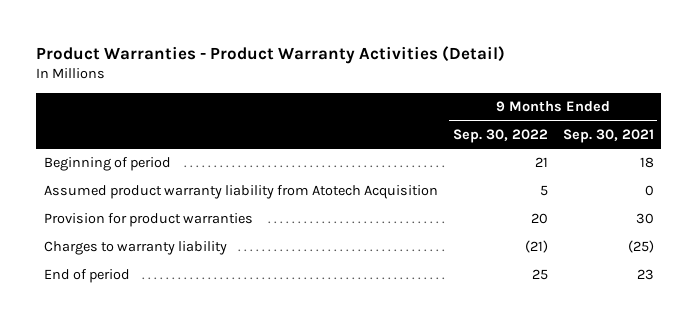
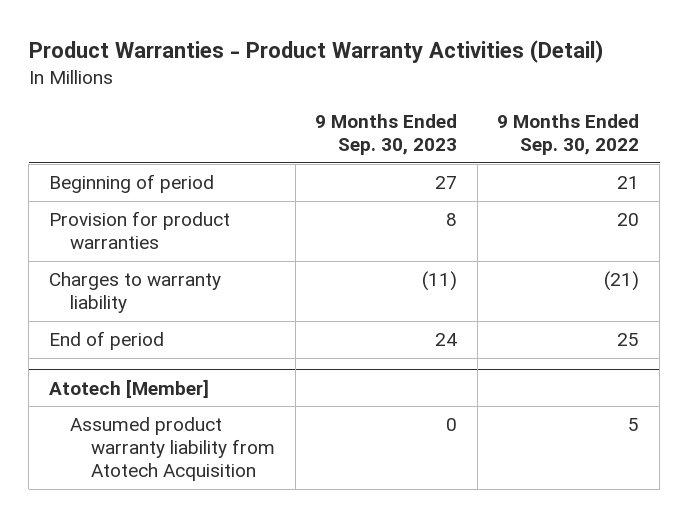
- | 9 Months Ended Sep. 30, 2022 | 9 Months Ended Sep. 30, 2021
+ | 9 Months Ended Sep. 30, 2023 | 9 Months Ended Sep. 30, 2022
- Assumed product warranty liability from Atotech Acquisition | 5 | 0
+ Atotech [Member]
+ Assumed product warranty liability from Atotech Acquisition | 0 | 5

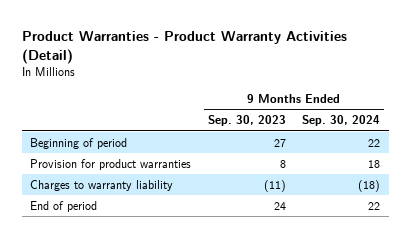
- | 9 Months Ended Sep. 30, 2023 | 9 Months Ended Sep. 30, 2022
+ | 9 Months Ended Sep. 30, 2023 | 9 Months Ended Sep. 30, 2024
- Atotech [Member]
- Assumed product warranty liability from Atotech Acquisition | 0 | 5

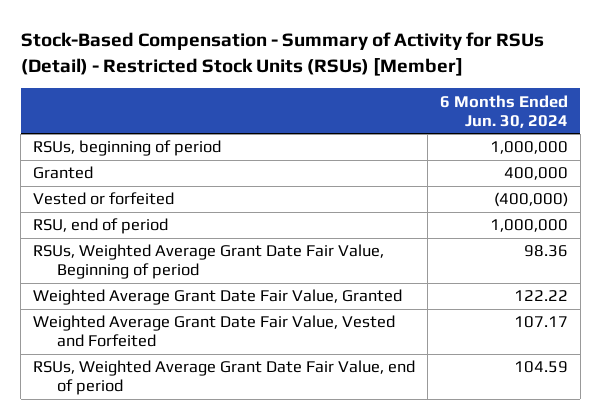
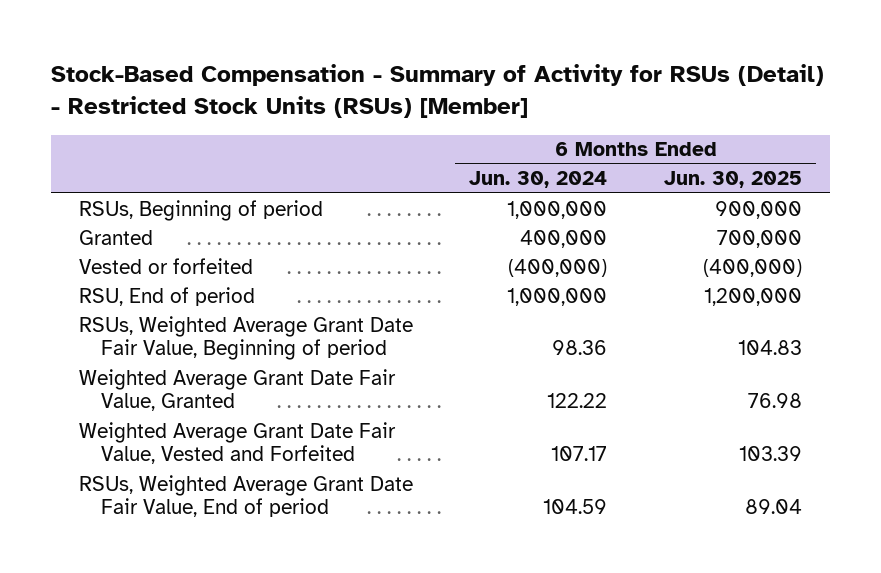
- | 6 Months Ended Jun. 30, 2024
+ | 6 Months Ended Jun. 30, 2024 | 6 Months Ended Jun. 30, 2025
- RSUs, beginning of period | 1,000,000
+ RSUs, Beginning of period | 1,000,000 | 900,000
- RSU, end of period | 1,000,000
+ RSU, End of period | 1,000,000 | 1,200,000
- RSUs, Weighted Average Grant Date Fair Value, end of period | 104.59
+ RSUs, Weighted Average Grant Date Fair Value, End of period | 104.59 | 89.04

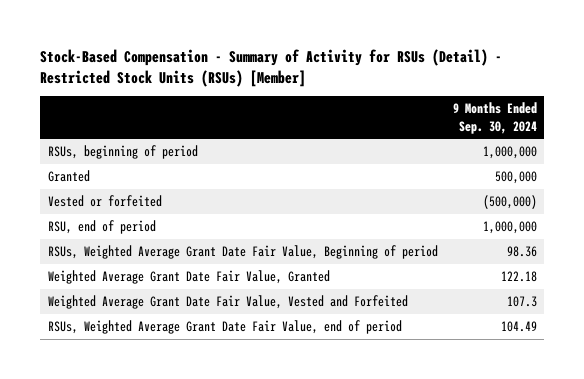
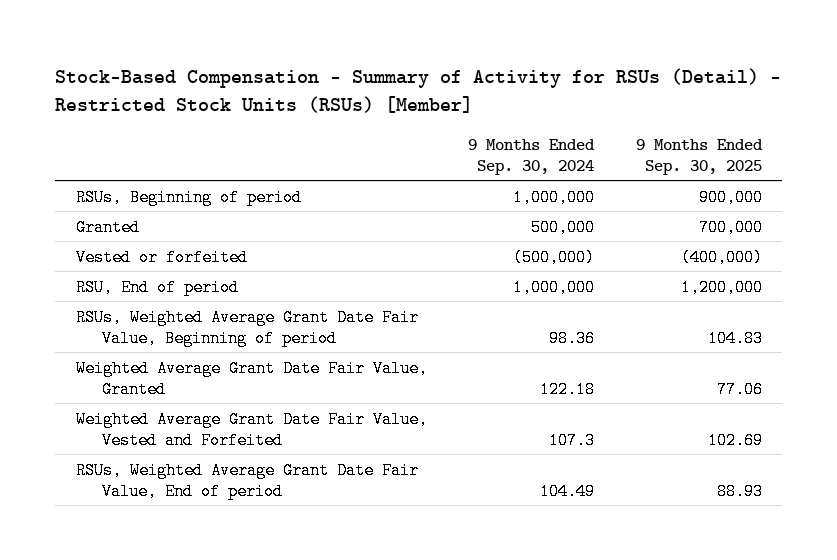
- | 9 Months Ended Sep. 30, 2024
+ | 9 Months Ended Sep. 30, 2024 | 9 Months Ended Sep. 30, 2025
- RSUs, beginning of period | 1,000,000
+ RSUs, Beginning of period | 1,000,000 | 900,000
- RSU, end of period | 1,000,000
+ RSU, End of period | 1,000,000 | 1,200,000
- RSUs, Weighted Average Grant Date Fair Value, end of period | 104.49
+ RSUs, Weighted Average Grant Date Fair Value, End of period | 104.49 | 88.93

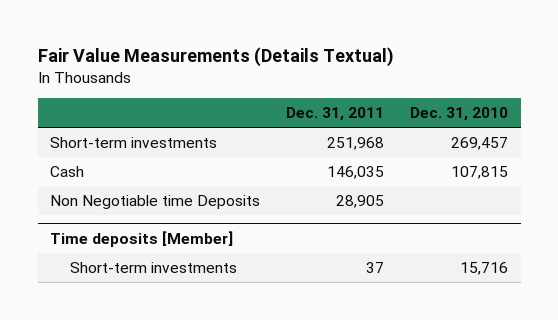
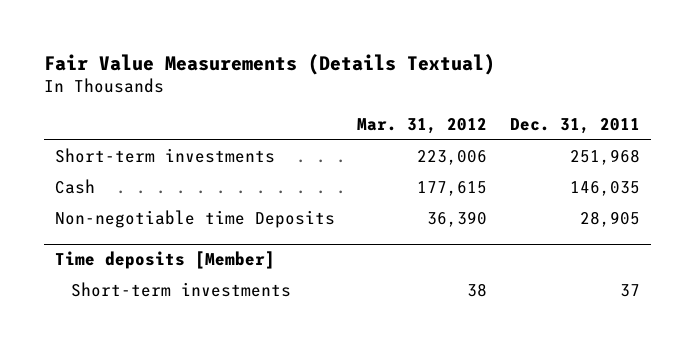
- | Dec. 31, 2011 | Dec. 31, 2010
+ | Mar. 31, 2012 | Dec. 31, 2011
- Non Negotiable time Deposits | 28,905 |
+ Non-negotiable time Deposits | 36,390 | 28,905

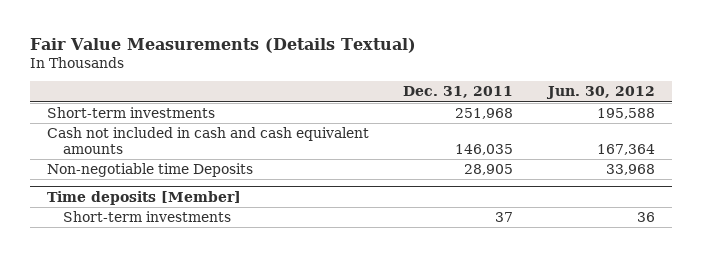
- | Mar. 31, 2012 | Dec. 31, 2011
+ | Dec. 31, 2011 | Jun. 30, 2012
- Cash | 177,615 | 146,035
+ Cash not included in cash and cash equivalent amounts | 146,035 | 167,364

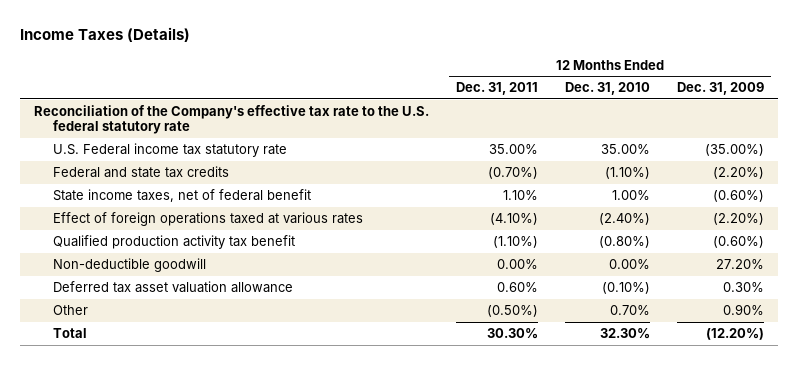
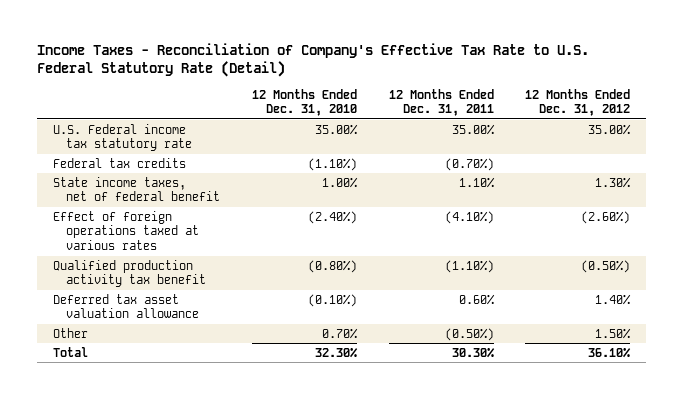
- Income Taxes (Details)
+ Income Taxes - Reconciliation of Company's Effective Tax Rate to U.S. Federal Statutory Rate (Detail)
- | 12 Months Ended Dec. 31, 2011 | 12 Months Ended Dec. 31, 2010 | 12 Months Ended Dec. 31, 2009
+ | 12 Months Ended Dec. 31, 2010 | 12 Months Ended Dec. 31, 2011 | 12 Months Ended Dec. 31, 2012
- Reconciliation of the Company's effective tax rate to the U.S. federal statutory rate
- Federal and state tax credits | (0.70%) | (1.10%) | (2.20%)
+ Federal tax credits | (1.10%) | (0.70%) |
- Non-deductible goodwill | 0.00% | 0.00% | 27.20%

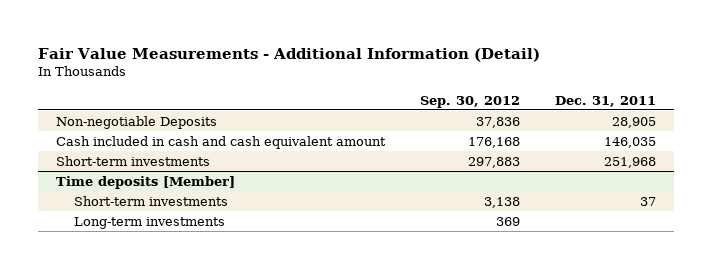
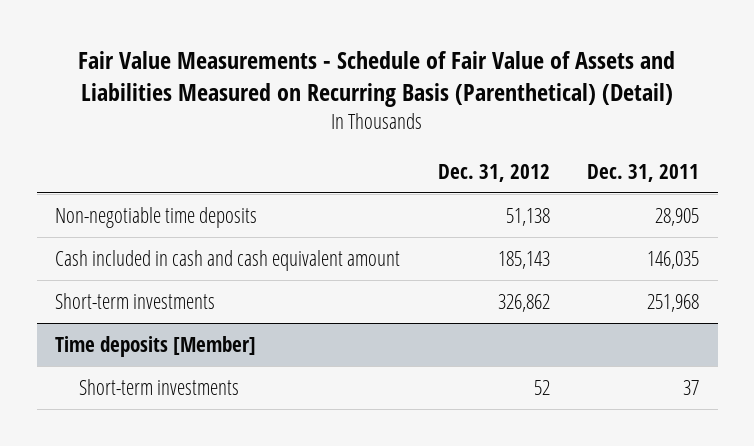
- Fair Value Measurements - Additional Information (Detail)
+ Fair Value Measurements - Schedule of Fair Value of Assets and Liabilities Measured on Recurring Basis (Parenthetical) (Detail)
- | Sep. 30, 2012 | Dec. 31, 2011
+ | Dec. 31, 2012 | Dec. 31, 2011
- Non-negotiable Deposits | 37,836 | 28,905
+ Non-negotiable time deposits | 51,138 | 28,905
@ Time deposits [Member]
- Long-term investments | 369 |

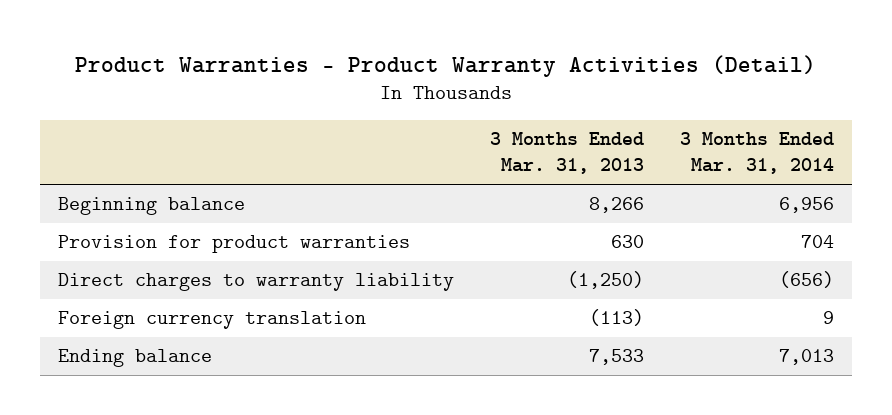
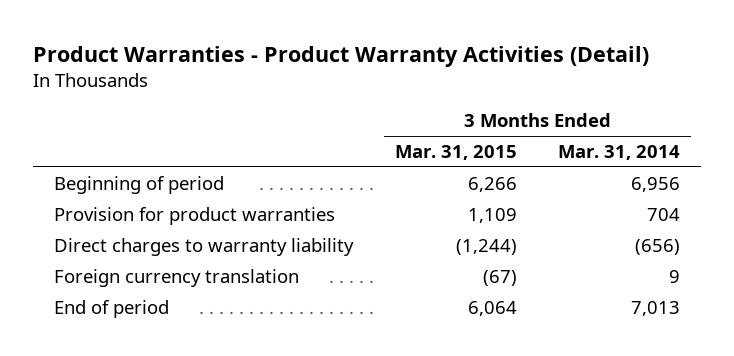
- | 3 Months Ended Mar. 31, 2013 | 3 Months Ended Mar. 31, 2014
+ | 3 Months Ended Mar. 31, 2015 | 3 Months Ended Mar. 31, 2014
- Beginning balance | 8,266 | 6,956
+ Beginning of period | 6,266 | 6,956
- Ending balance | 7,533 | 7,013
+ End of period | 6,064 | 7,013

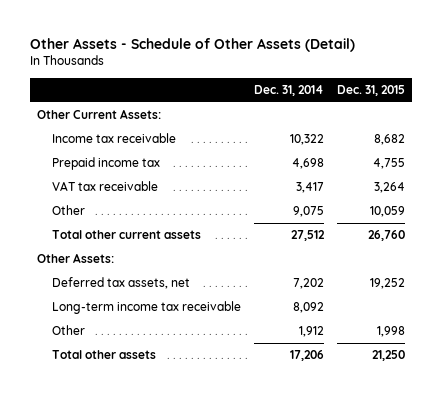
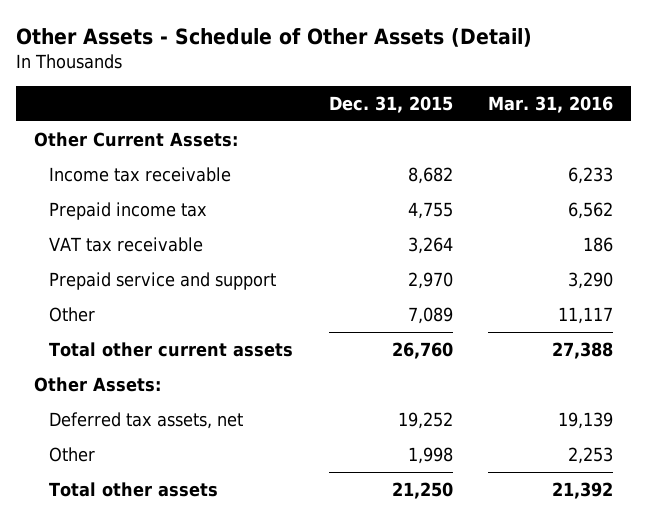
- | Dec. 31, 2014 | Dec. 31, 2015
+ | Dec. 31, 2015 | Mar. 31, 2016
- Other | 9,075 | 10,059
+ Prepaid service and support | 2,970 | 3,290
+ Other | 7,089 | 11,117
- Long-term income tax receivable | 8,092 |

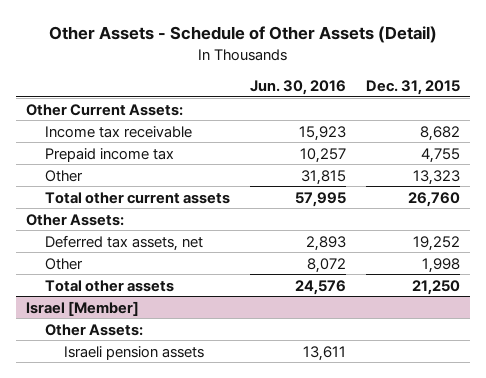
- | Dec. 31, 2015 | Mar. 31, 2016
+ | Jun. 30, 2016 | Dec. 31, 2015
- VAT tax receivable | 3,264 | 186
- Prepaid service and support | 2,970 | 3,290
- Other | 7,089 | 11,117
+ Other | 31,815 | 13,323
+ Israel [Member]
+ Other Assets:
+ Israeli pension assets | 13,611 |

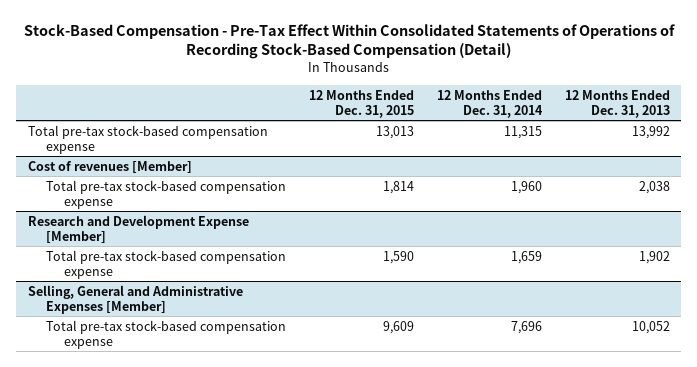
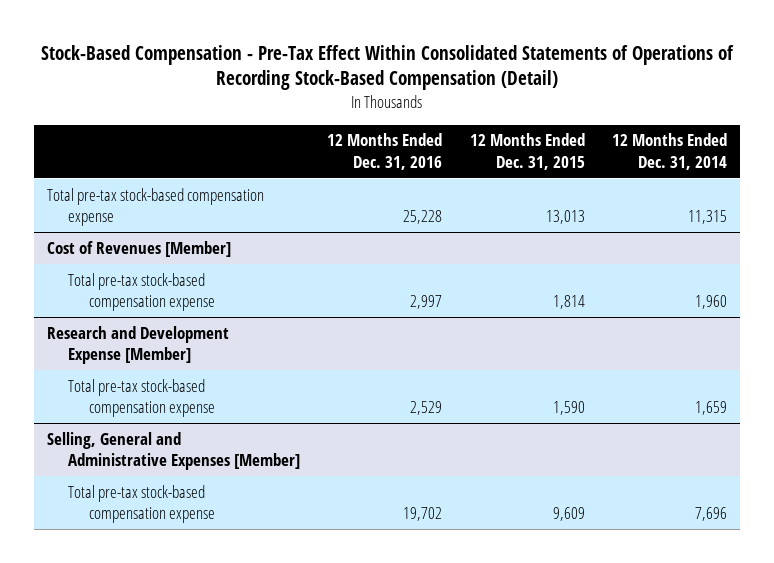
- | 12 Months Ended Dec. 31, 2015 | 12 Months Ended Dec. 31, 2014 | 12 Months Ended Dec. 31, 2013
+ | 12 Months Ended Dec. 31, 2016 | 12 Months Ended Dec. 31, 2015 | 12 Months Ended Dec. 31, 2014
- Cost of revenues [Member]
+ Cost of Revenues [Member]

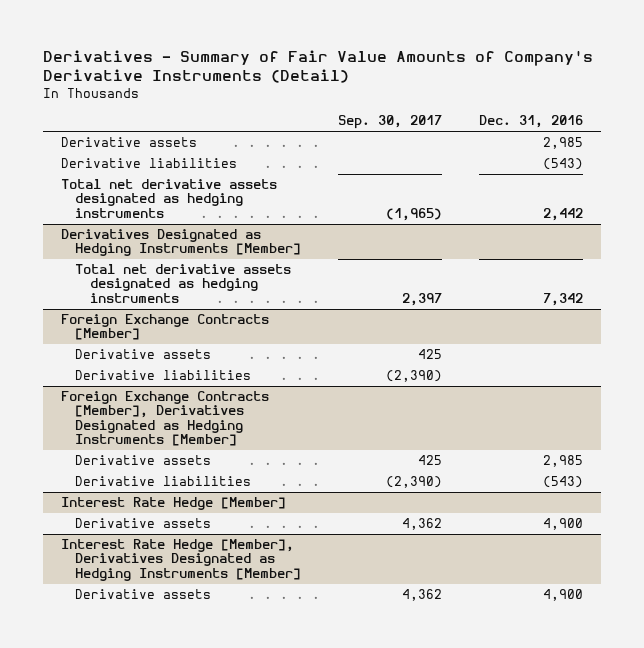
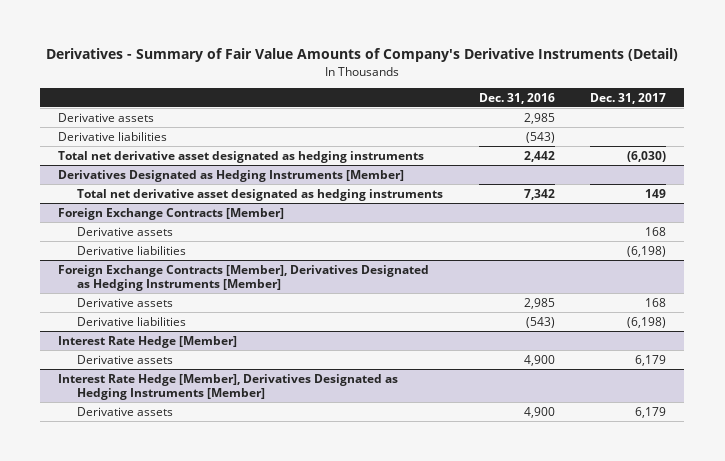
- | Sep. 30, 2017 | Dec. 31, 2016
+ | Dec. 31, 2016 | Dec. 31, 2017
- Total net derivative assets designated as hedging instruments | (1,965) | 2,442
+ Total net derivative asset designated as hedging instruments | 2,442 | (6,030)
@ Derivatives Designated as Hedging Instruments [Member]
- Total net derivative assets designated as hedging instruments | 2,397 | 7,342
+ Total net derivative asset designated as hedging instruments | 7,342 | 149

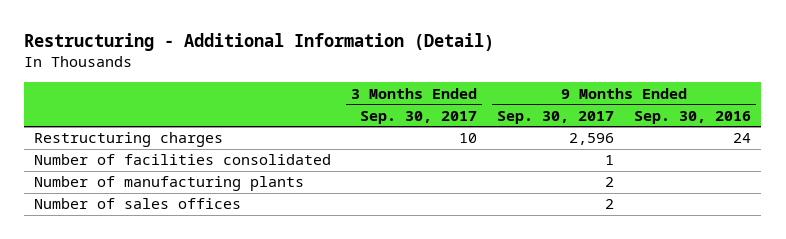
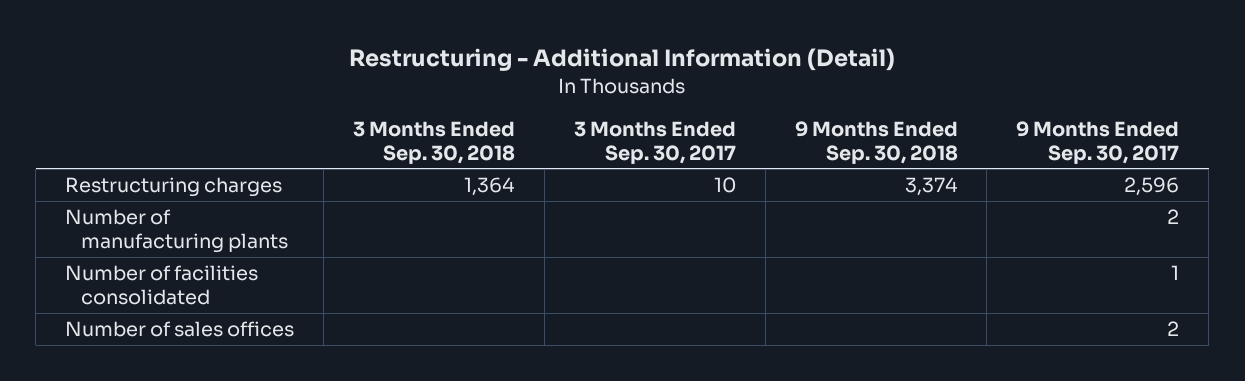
- | 3 Months Ended Sep. 30, 2017 | 9 Months Ended Sep. 30, 2017 | 9 Months Ended Sep. 30, 2016
+ | 3 Months Ended Sep. 30, 2018 | 3 Months Ended Sep. 30, 2017 | 9 Months Ended Sep. 30, 2018 | 9 Months Ended Sep. 30, 2017
moved down: Number of facilities consolidated | | | | 1

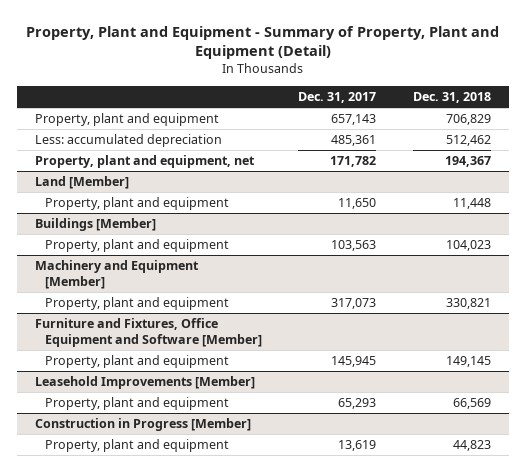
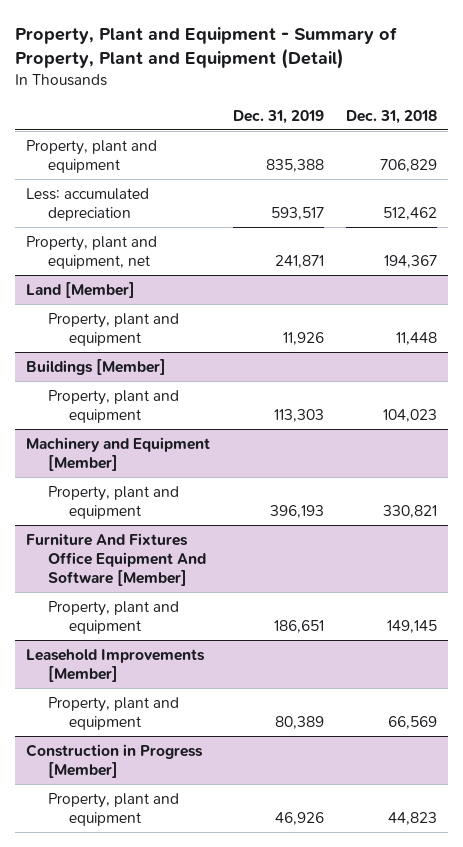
- | Dec. 31, 2017 | Dec. 31, 2018
+ | Dec. 31, 2019 | Dec. 31, 2018
- Furniture and Fixtures, Office Equipment and Software [Member]
+ Furniture And Fixtures Office Equipment And Software [Member]

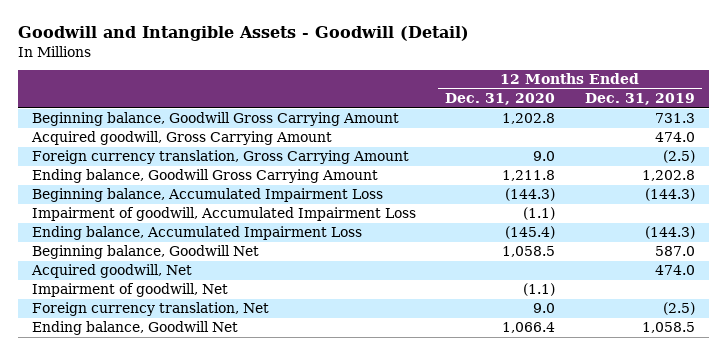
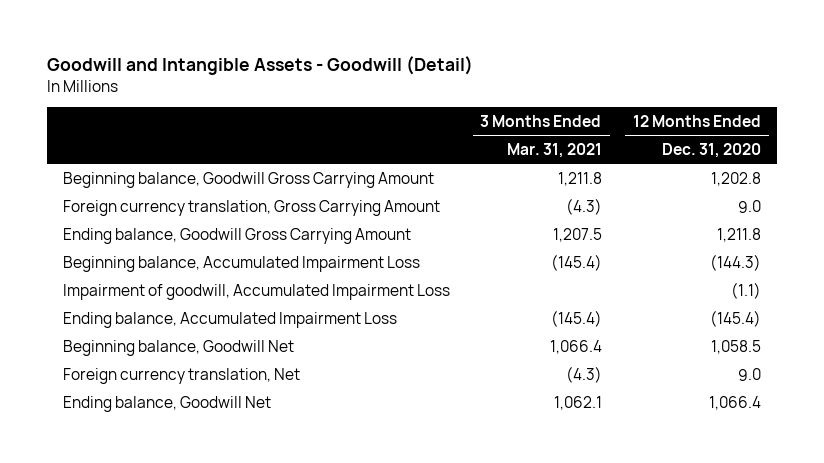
- | 12 Months Ended Dec. 31, 2020 | 12 Months Ended Dec. 31, 2019
+ | 3 Months Ended Mar. 31, 2021 | 12 Months Ended Dec. 31, 2020
- Acquired goodwill, Gross Carrying Amount | | 474.0
- Acquired goodwill, Net | | 474.0
- Impairment of goodwill, Net | (1.1) |

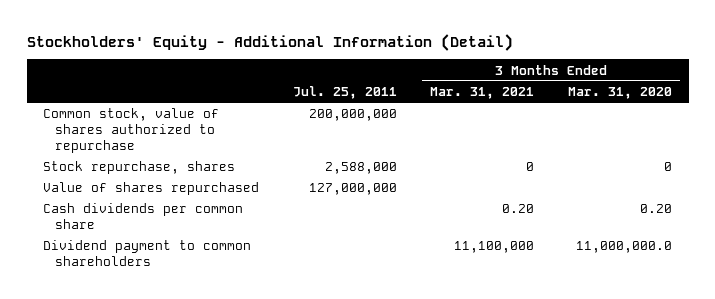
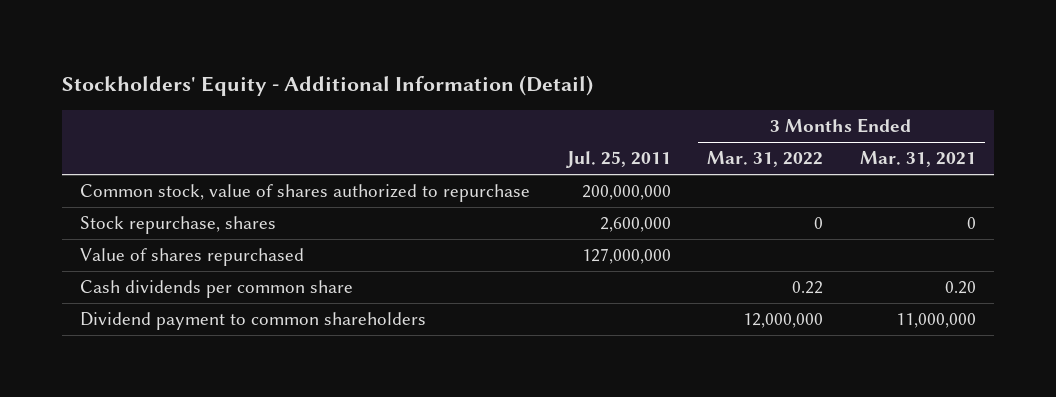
- | Jul. 25, 2011 | 3 Months Ended Mar. 31, 2021 | 3 Months Ended Mar. 31, 2020
+ | Jul. 25, 2011 | 3 Months Ended Mar. 31, 2022 | 3 Months Ended Mar. 31, 2021
- Stock repurchase, shares | 2,588,000 | 0 | 0
+ Stock repurchase, shares | 2,600,000 | 0 | 0
- Dividend payment to common shareholders | | 11,100,000 | 11,000,000.0
+ Dividend payment to common shareholders | | 12,000,000 | 11,000,000

